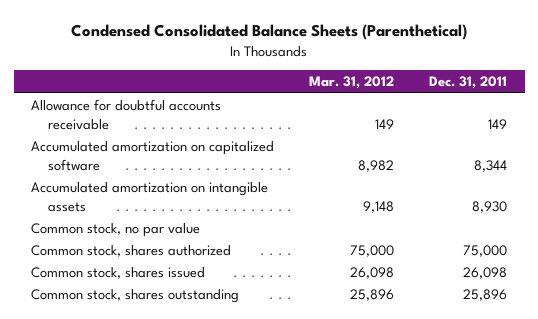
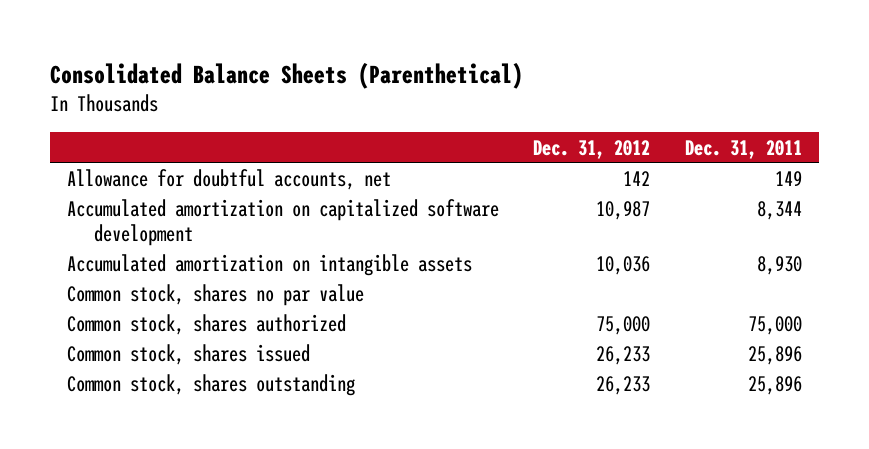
- Condensed Consolidated Balance Sheets (Parenthetical)
+ Consolidated Balance Sheets (Parenthetical)
- | Mar. 31, 2012 | Dec. 31, 2011
+ | Dec. 31, 2012 | Dec. 31, 2011
- Allowance for doubtful accounts receivable | 149 | 149
- Accumulated amortization on capitalized software | 8,982 | 8,344
+ Allowance for doubtful accounts, net | 142 | 149
+ Accumulated amortization on capitalized software development | 10,987 | 8,344
- Common stock, no par value
+ Common stock, shares no par value
- Common stock, shares issued | 26,098 | 26,098
+ Common stock, shares issued | 26,233 | 25,896

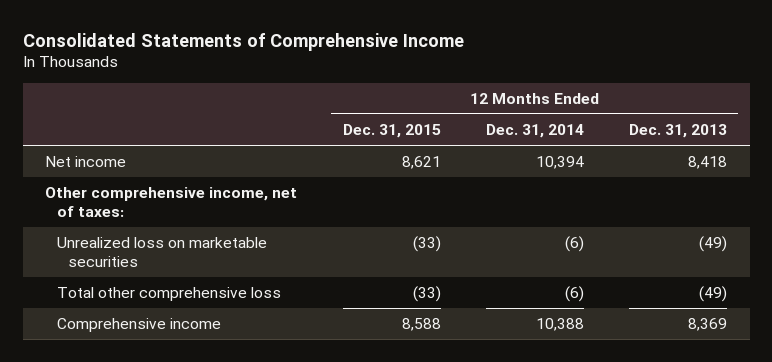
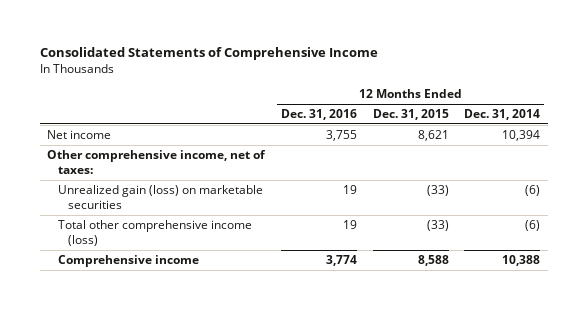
- | 12 Months Ended Dec. 31, 2015 | 12 Months Ended Dec. 31, 2014 | 12 Months Ended Dec. 31, 2013
+ | 12 Months Ended Dec. 31, 2016 | 12 Months Ended Dec. 31, 2015 | 12 Months Ended Dec. 31, 2014
- Unrealized loss on marketable securities | (33) | (6) | (49)
- Total other comprehensive loss | (33) | (6) | (49)
+ Unrealized gain (loss) on marketable securities | 19 | (33) | (6)
+ Total other comprehensive income (loss) | 19 | (33) | (6)

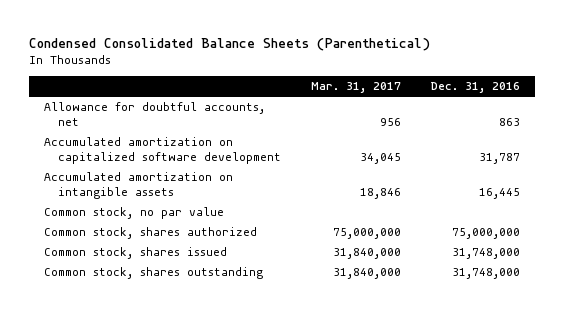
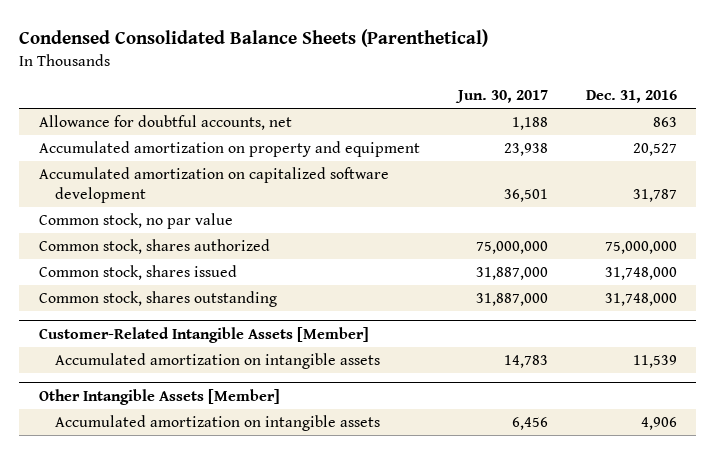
- | Mar. 31, 2017 | Dec. 31, 2016
+ | Jun. 30, 2017 | Dec. 31, 2016
+ Accumulated amortization on property and equipment | 23,938 | 20,527
- Accumulated amortization on intangible assets | 18,846 | 16,445
+ Customer-Related Intangible Assets [Member]
+ Accumulated amortization on intangible assets | 14,783 | 11,539
+ Other Intangible Assets [Member]
+ Accumulated amortization on intangible assets | 6,456 | 4,906

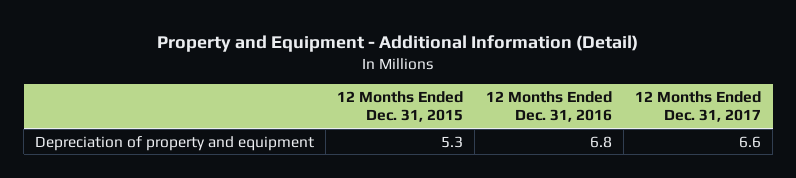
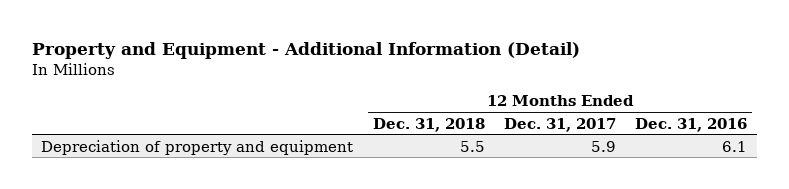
- | 12 Months Ended Dec. 31, 2015 | 12 Months Ended Dec. 31, 2016 | 12 Months Ended Dec. 31, 2017
+ | 12 Months Ended Dec. 31, 2018 | 12 Months Ended Dec. 31, 2017 | 12 Months Ended Dec. 31, 2016
- Depreciation of property and equipment | 5.3 | 6.8 | 6.6
+ Depreciation of property and equipment | 5.5 | 5.9 | 6.1

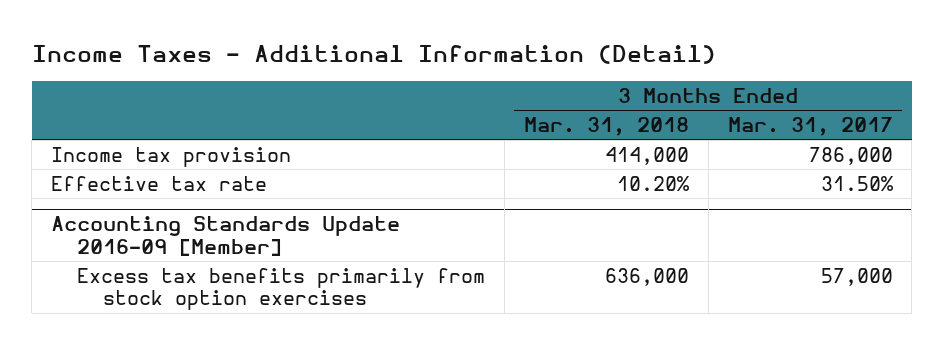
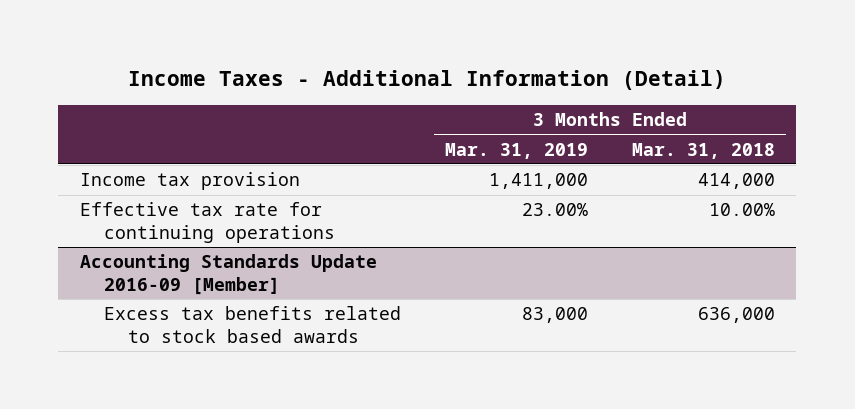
- | 3 Months Ended Mar. 31, 2018 | 3 Months Ended Mar. 31, 2017
+ | 3 Months Ended Mar. 31, 2019 | 3 Months Ended Mar. 31, 2018
- Effective tax rate | 10.20% | 31.50%
+ Effective tax rate for continuing operations | 23.00% | 10.00%
@ Accounting Standards Update 2016-09 [Member]
- Excess tax benefits primarily from stock option exercises | 636,000 | 57,000
+ Excess tax benefits related to stock based awards | 83,000 | 636,000

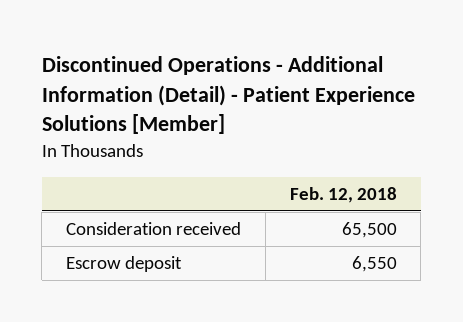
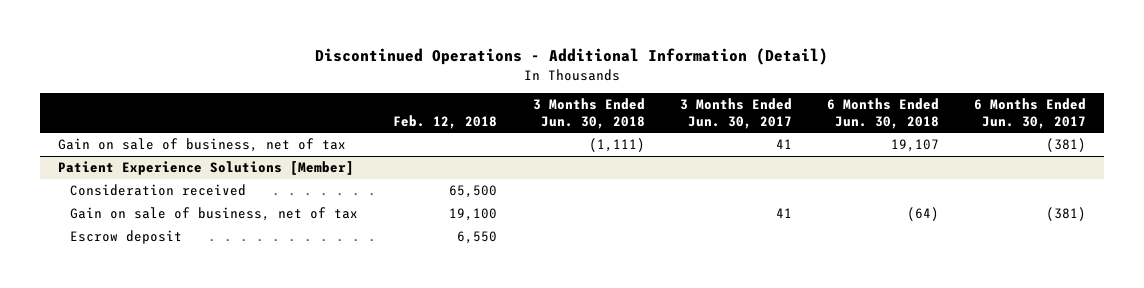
- Discontinued Operations - Additional Information (Detail) - Patient Experience Solutions [Member]
+ Discontinued Operations - Additional Information (Detail)
- | Feb. 12, 2018
+ | Feb. 12, 2018 | 3 Months Ended Jun. 30, 2018 | 3 Months Ended Jun. 30, 2017 | 6 Months Ended Jun. 30, 2018 | 6 Months Ended Jun. 30, 2017
+ Gain on sale of business, net of tax | | (1,111) | 41 | 19,107 | (381)
+ Patient Experience Solutions [Member]
+ Gain on sale of business, net of tax | 19,100 | | 41 | (64) | (381)

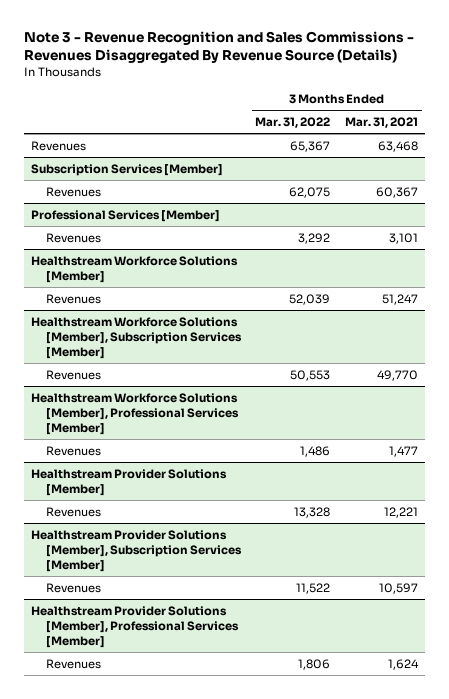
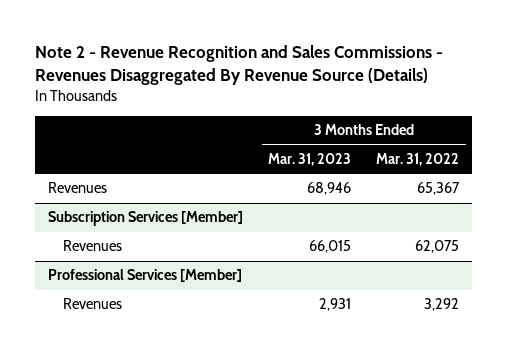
- Note 3 - Revenue Recognition and Sales Commissions - Revenues Disaggregated By Revenue Source (Details)
+ Note 2 - Revenue Recognition and Sales Commissions - Revenues Disaggregated By Revenue Source (Details)
- | 3 Months Ended Mar. 31, 2022 | 3 Months Ended Mar. 31, 2021
+ | 3 Months Ended Mar. 31, 2023 | 3 Months Ended Mar. 31, 2022
- Healthstream Workforce Solutions [Member]
- Revenues | 52,039 | 51,247
- Healthstream Workforce Solutions [Member], Subscription Services [Member]
- Revenues | 50,553 | 49,770
- Healthstream Workforce Solutions [Member], Professional Services [Member]
- Revenues | 1,486 | 1,477
- Healthstream Provider Solutions [Member]
- Revenues | 13,328 | 12,221
- Healthstream Provider Solutions [Member], Subscription Services [Member]
- Revenues | 11,522 | 10,597
- Healthstream Provider Solutions [Member], Professional Services [Member]
- Revenues | 1,806 | 1,624

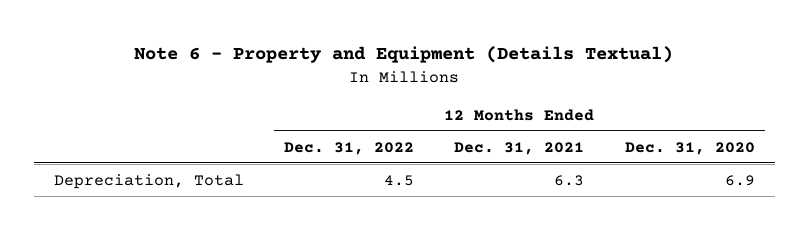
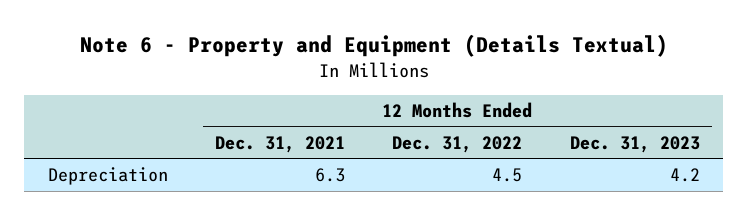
- | 12 Months Ended Dec. 31, 2022 | 12 Months Ended Dec. 31, 2021 | 12 Months Ended Dec. 31, 2020
+ | 12 Months Ended Dec. 31, 2021 | 12 Months Ended Dec. 31, 2022 | 12 Months Ended Dec. 31, 2023
- Depreciation, Total | 4.5 | 6.3 | 6.9
+ Depreciation | 6.3 | 4.5 | 4.2

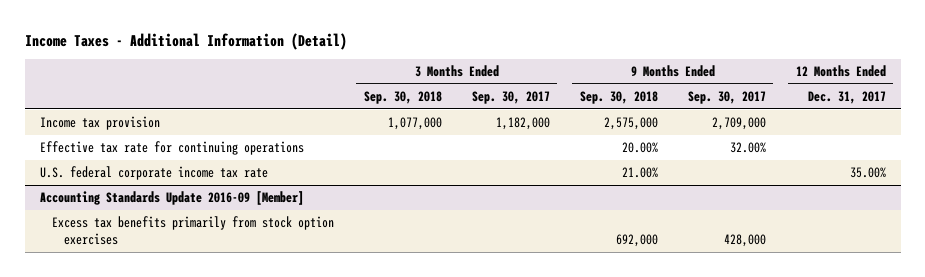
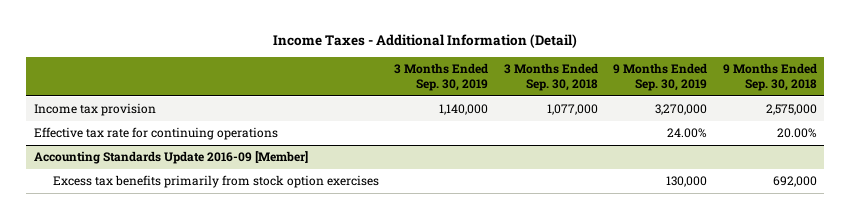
- | 3 Months Ended Sep. 30, 2018 | 3 Months Ended Sep. 30, 2017 | 9 Months Ended Sep. 30, 2018 | 9 Months Ended Sep. 30, 2017 | 12 Months Ended Dec. 31, 2017
+ | 3 Months Ended Sep. 30, 2019 | 3 Months Ended Sep. 30, 2018 | 9 Months Ended Sep. 30, 2019 | 9 Months Ended Sep. 30, 2018
- U.S. federal corporate income tax rate | | | 21.00% | | 35.00%

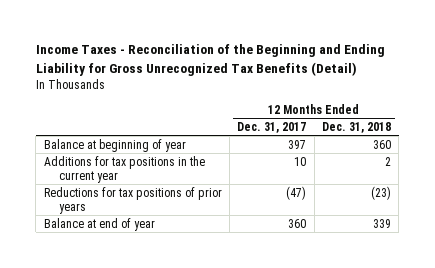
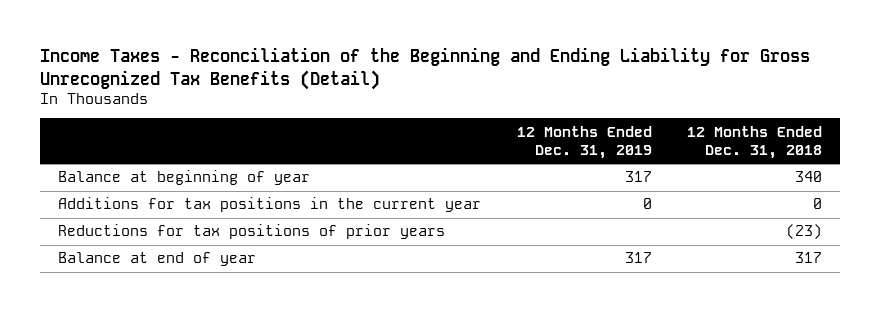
- | 12 Months Ended Dec. 31, 2017 | 12 Months Ended Dec. 31, 2018
+ | 12 Months Ended Dec. 31, 2019 | 12 Months Ended Dec. 31, 2018
- Balance at beginning of year | 397 | 360
- Additions for tax positions in the current year | 10 | 2
+ Balance at beginning of year | 317 | 340
+ Additions for tax positions in the current year | 0 | 0
- Balance at end of year | 360 | 339
+ Balance at end of year | 317 | 317

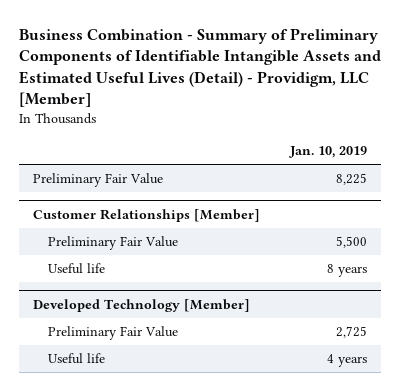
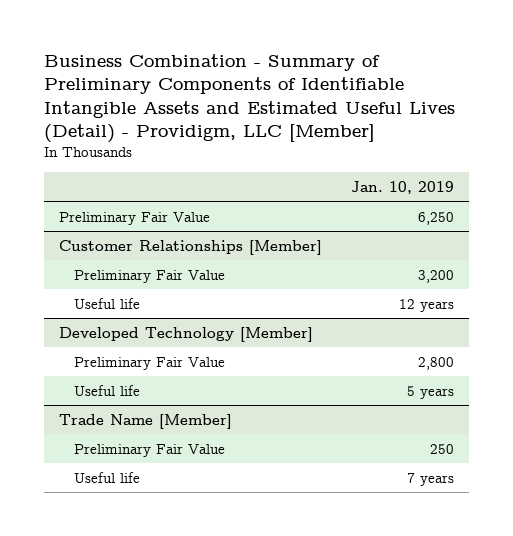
- Preliminary Fair Value | 8,225
+ Preliminary Fair Value | 6,250
@ Customer Relationships [Member]
- Preliminary Fair Value | 5,500
- Useful life | 8 years
+ Preliminary Fair Value | 3,200
+ Useful life | 12 years
@ Developed Technology [Member]
- Preliminary Fair Value | 2,725
- Useful life | 4 years
+ Preliminary Fair Value | 2,800
+ Useful life | 5 years
+ Trade Name [Member]
+ Preliminary Fair Value | 250
+ Useful life | 7 years

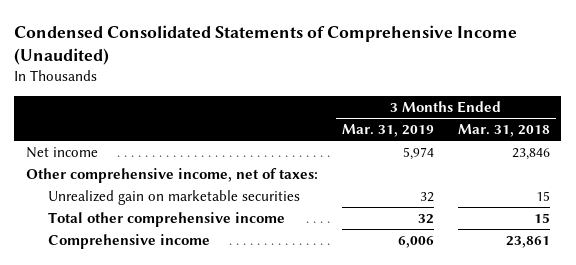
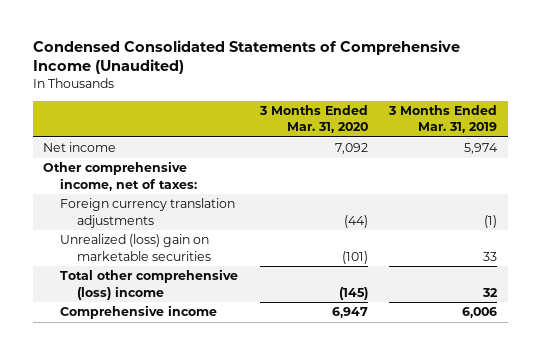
- | 3 Months Ended Mar. 31, 2019 | 3 Months Ended Mar. 31, 2018
+ | 3 Months Ended Mar. 31, 2020 | 3 Months Ended Mar. 31, 2019
- Unrealized gain on marketable securities | 32 | 15
- Total other comprehensive income | 32 | 15
+ Foreign currency translation adjustments | (44) | (1)
+ Unrealized (loss) gain on marketable securities | (101) | 33
+ Total other comprehensive (loss) income | (145) | 32

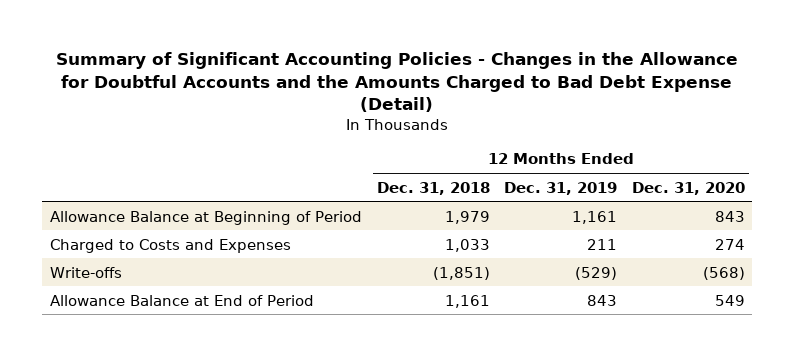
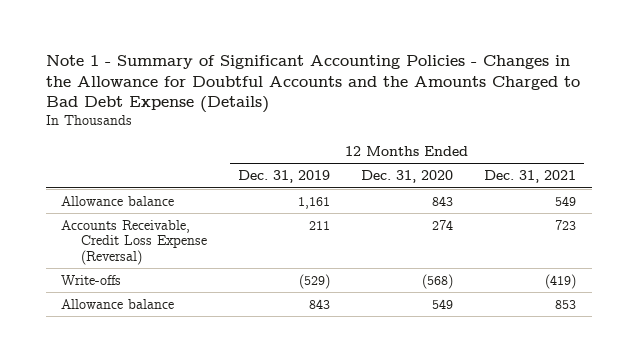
- Summary of Significant Accounting Policies - Changes in the Allowance for Doubtful Accounts and the Amounts Charged to Bad Debt Expense (Detail)
+ Note 1 - Summary of Significant Accounting Policies - Changes in the Allowance for Doubtful Accounts and the Amounts Charged to Bad Debt Expense (Details)
- | 12 Months Ended Dec. 31, 2018 | 12 Months Ended Dec. 31, 2019 | 12 Months Ended Dec. 31, 2020
+ | 12 Months Ended Dec. 31, 2019 | 12 Months Ended Dec. 31, 2020 | 12 Months Ended Dec. 31, 2021
- Allowance Balance at Beginning of Period | 1,979 | 1,161 | 843
- Charged to Costs and Expenses | 1,033 | 211 | 274
+ Allowance balance | 1,161 | 843 | 549
+ Accounts Receivable, Credit Loss Expense (Reversal) | 211 | 274 | 723
- Allowance Balance at End of Period | 1,161 | 843 | 549
+ Allowance balance | 843 | 549 | 853

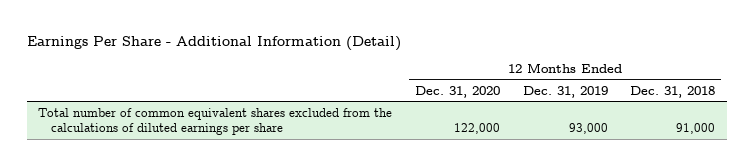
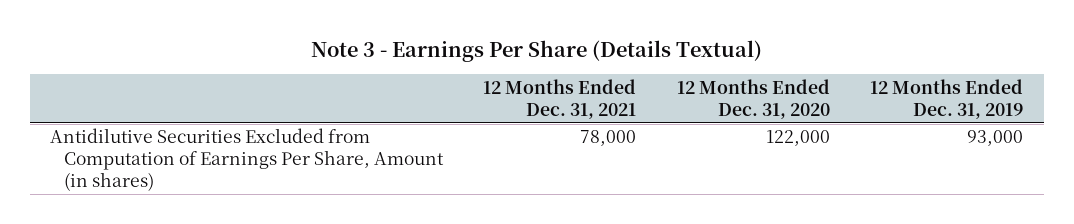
- Earnings Per Share - Additional Information (Detail)
+ Note 3 - Earnings Per Share (Details Textual)
- | 12 Months Ended Dec. 31, 2020 | 12 Months Ended Dec. 31, 2019 | 12 Months Ended Dec. 31, 2018
+ | 12 Months Ended Dec. 31, 2021 | 12 Months Ended Dec. 31, 2020 | 12 Months Ended Dec. 31, 2019
- Total number of common equivalent shares excluded from the calculations of diluted earnings per share | 122,000 | 93,000 | 91,000
+ Antidilutive Securities Excluded from Computation of Earnings Per Share, Amount (in shares) | 78,000 | 122,000 | 93,000

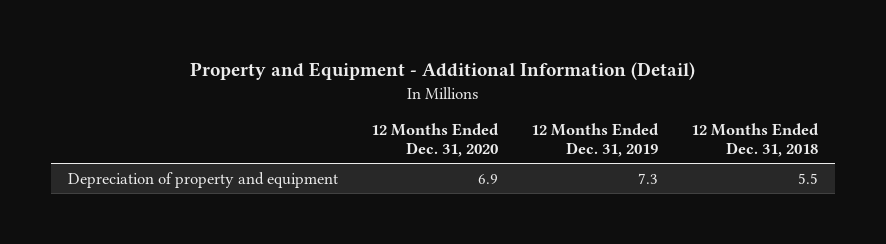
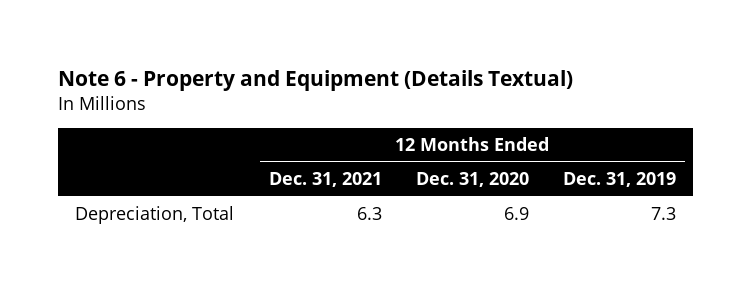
- Property and Equipment - Additional Information (Detail)
+ Note 6 - Property and Equipment (Details Textual)
- | 12 Months Ended Dec. 31, 2020 | 12 Months Ended Dec. 31, 2019 | 12 Months Ended Dec. 31, 2018
+ | 12 Months Ended Dec. 31, 2021 | 12 Months Ended Dec. 31, 2020 | 12 Months Ended Dec. 31, 2019
- Depreciation of property and equipment | 6.9 | 7.3 | 5.5
+ Depreciation, Total | 6.3 | 6.9 | 7.3

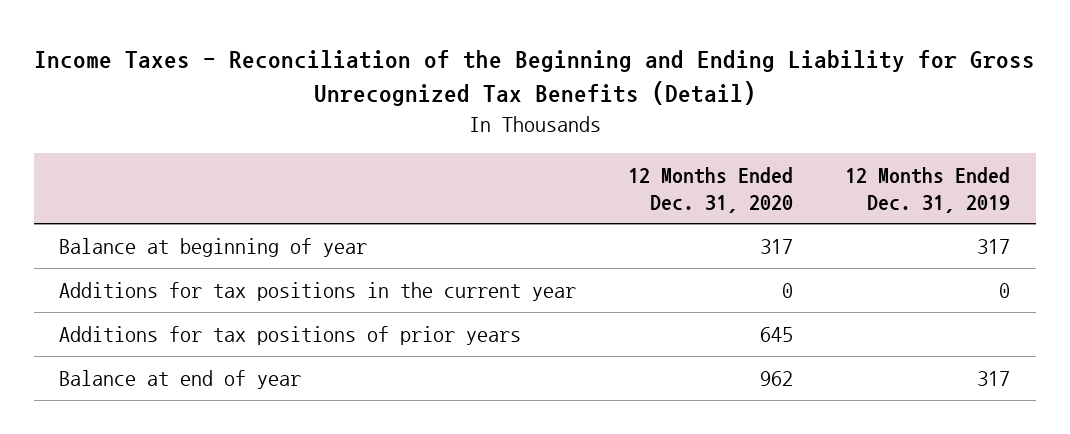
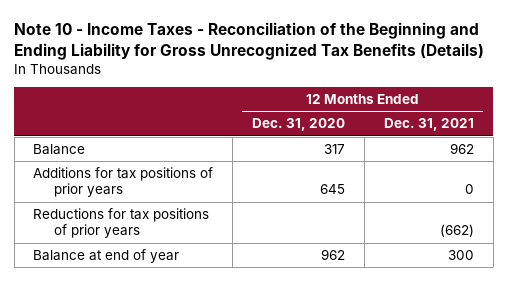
- Income Taxes - Reconciliation of the Beginning and Ending Liability for Gross Unrecognized Tax Benefits (Detail)
+ Note 10 - Income Taxes - Reconciliation of the Beginning and Ending Liability for Gross Unrecognized Tax Benefits (Details)
- | 12 Months Ended Dec. 31, 2020 | 12 Months Ended Dec. 31, 2019
+ | 12 Months Ended Dec. 31, 2020 | 12 Months Ended Dec. 31, 2021
- Balance at beginning of year | 317 | 317
- Additions for tax positions in the current year | 0 | 0
+ Balance | 317 | 962
+ Reductions for tax positions of prior years | | (662)

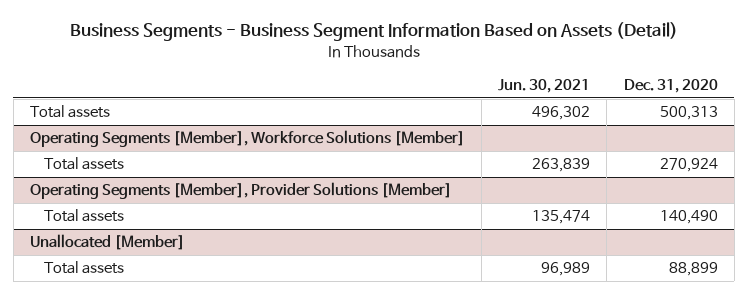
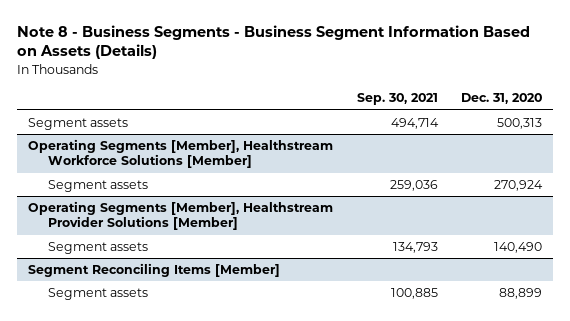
- Business Segments - Business Segment Information Based on Assets (Detail)
+ Note 8 - Business Segments - Business Segment Information Based on Assets (Details)
- | Jun. 30, 2021 | Dec. 31, 2020
+ | Sep. 30, 2021 | Dec. 31, 2020
- Total assets | 496,302 | 500,313
- Operating Segments [Member], Workforce Solutions [Member]
- Total assets | 263,839 | 270,924
- Operating Segments [Member], Provider Solutions [Member]
- Total assets | 135,474 | 140,490
- Unallocated [Member]
- Total assets | 96,989 | 88,899
+ Segment assets | 494,714 | 500,313
+ Operating Segments [Member], Healthstream Workforce Solutions [Member]
+ Segment assets | 259,036 | 270,924
+ Operating Segments [Member], Healthstream Provider Solutions [Member]
+ Segment assets | 134,793 | 140,490
+ Segment Reconciling Items [Member]
+ Segment assets | 100,885 | 88,899

